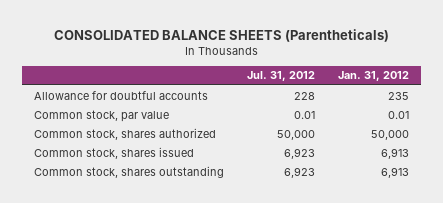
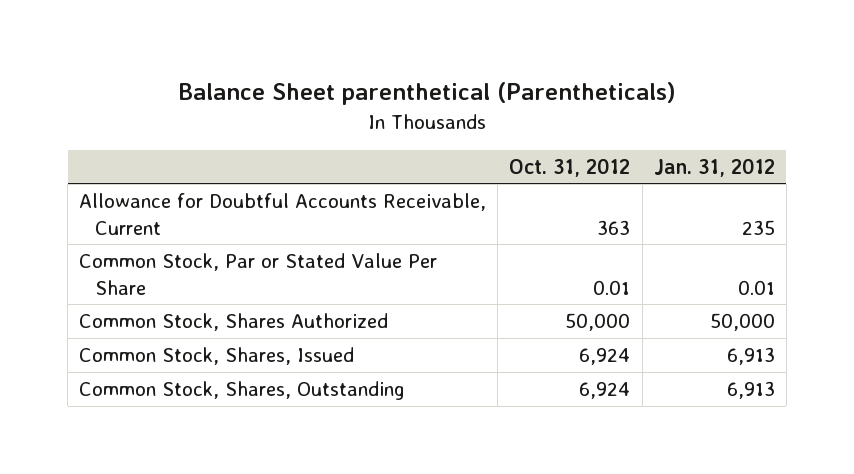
- CONSOLIDATED BALANCE SHEETS (Parentheticals)
+ Balance Sheet parenthetical (Parentheticals)
- | Jul. 31, 2012 | Jan. 31, 2012
+ | Oct. 31, 2012 | Jan. 31, 2012
- Allowance for doubtful accounts | 228 | 235
- Common stock, par value | 0.01 | 0.01
- Common stock, shares authorized | 50,000 | 50,000
- Common stock, shares issued | 6,923 | 6,913
- Common stock, shares outstanding | 6,923 | 6,913
+ Allowance for Doubtful Accounts Receivable, Current | 363 | 235
+ Common Stock, Par or Stated Value Per Share | 0.01 | 0.01
+ Common Stock, Shares Authorized | 50,000 | 50,000
+ Common Stock, Shares, Issued | 6,924 | 6,913
+ Common Stock, Shares, Outstanding | 6,924 | 6,913

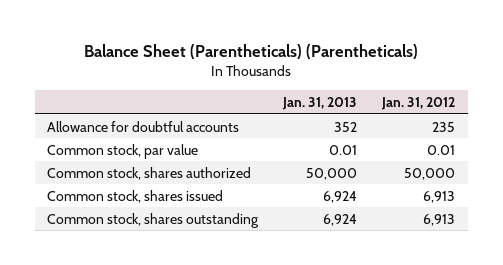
- Balance Sheet parenthetical (Parentheticals)
+ Balance Sheet (Parentheticals) (Parentheticals)
- | Oct. 31, 2012 | Jan. 31, 2012
+ | Jan. 31, 2013 | Jan. 31, 2012
- Allowance for Doubtful Accounts Receivable, Current | 363 | 235
- Common Stock, Par or Stated Value Per Share | 0.01 | 0.01
- Common Stock, Shares Authorized | 50,000 | 50,000
- Common Stock, Shares, Issued | 6,924 | 6,913
- Common Stock, Shares, Outstanding | 6,924 | 6,913
+ Allowance for doubtful accounts | 352 | 235
+ Common stock, par value | 0.01 | 0.01
+ Common stock, shares authorized | 50,000 | 50,000
+ Common stock, shares issued | 6,924 | 6,913
+ Common stock, shares outstanding | 6,924 | 6,913

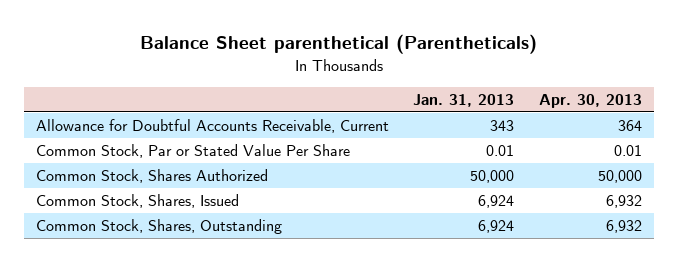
- Balance Sheet (Parentheticals) (Parentheticals)
+ Balance Sheet parenthetical (Parentheticals)
- | Jan. 31, 2013 | Jan. 31, 2012
+ | Jan. 31, 2013 | Apr. 30, 2013
- Allowance for doubtful accounts | 352 | 235
- Common stock, par value | 0.01 | 0.01
- Common stock, shares authorized | 50,000 | 50,000
- Common stock, shares issued | 6,924 | 6,913
- Common stock, shares outstanding | 6,924 | 6,913
+ Allowance for Doubtful Accounts Receivable, Current | 343 | 364
+ Common Stock, Par or Stated Value Per Share | 0.01 | 0.01
+ Common Stock, Shares Authorized | 50,000 | 50,000
+ Common Stock, Shares, Issued | 6,924 | 6,932
+ Common Stock, Shares, Outstanding | 6,924 | 6,932

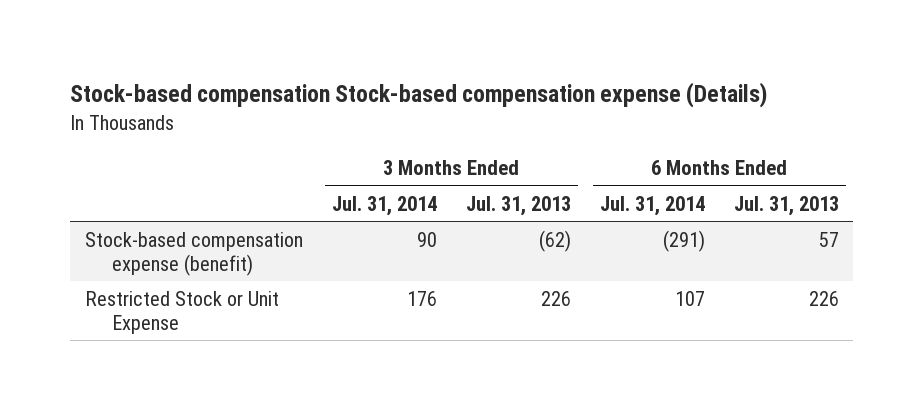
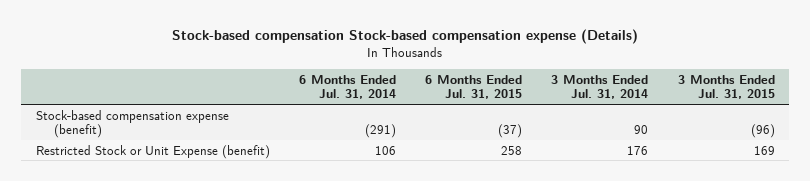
- | 3 Months Ended Jul. 31, 2014 | 3 Months Ended Jul. 31, 2013 | 6 Months Ended Jul. 31, 2014 | 6 Months Ended Jul. 31, 2013
+ | 6 Months Ended Jul. 31, 2014 | 6 Months Ended Jul. 31, 2015 | 3 Months Ended Jul. 31, 2014 | 3 Months Ended Jul. 31, 2015
- Restricted Stock or Unit Expense | 176 | 226 | 107 | 226
+ Restricted Stock or Unit Expense (benefit) | 106 | 258 | 176 | 169

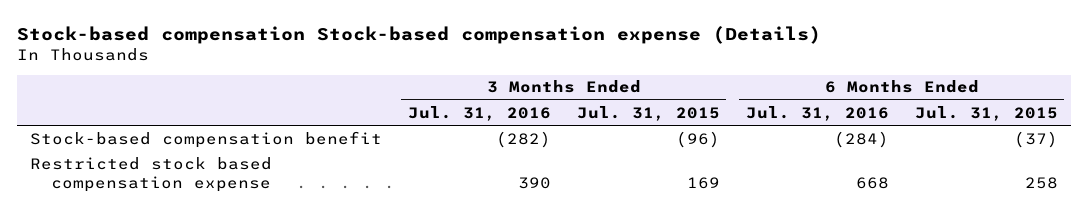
- | 6 Months Ended Jul. 31, 2014 | 6 Months Ended Jul. 31, 2015 | 3 Months Ended Jul. 31, 2014 | 3 Months Ended Jul. 31, 2015
+ | 3 Months Ended Jul. 31, 2016 | 3 Months Ended Jul. 31, 2015 | 6 Months Ended Jul. 31, 2016 | 6 Months Ended Jul. 31, 2015
- Stock-based compensation expense (benefit) | (291) | (37) | 90 | (96)
- Restricted Stock or Unit Expense (benefit) | 106 | 258 | 176 | 169
+ Stock-based compensation benefit | (282) | (96) | (284) | (37)
+ Restricted stock based compensation expense | 390 | 169 | 668 | 258

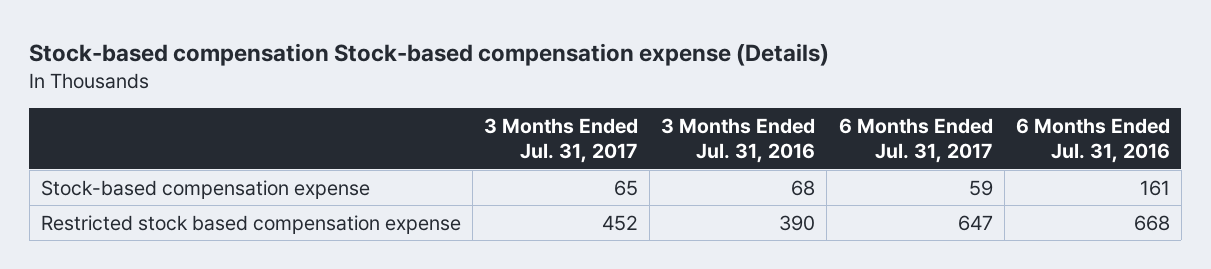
- | 3 Months Ended Jul. 31, 2016 | 3 Months Ended Jul. 31, 2015 | 6 Months Ended Jul. 31, 2016 | 6 Months Ended Jul. 31, 2015
+ | 3 Months Ended Jul. 31, 2017 | 3 Months Ended Jul. 31, 2016 | 6 Months Ended Jul. 31, 2017 | 6 Months Ended Jul. 31, 2016
- Stock-based compensation benefit | (282) | (96) | (284) | (37)
+ Stock-based compensation expense | 65 | 68 | 59 | 161

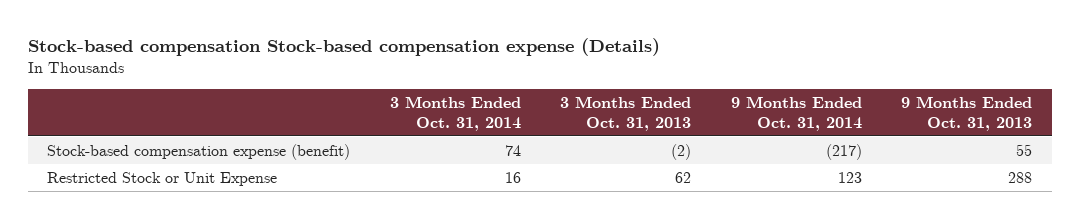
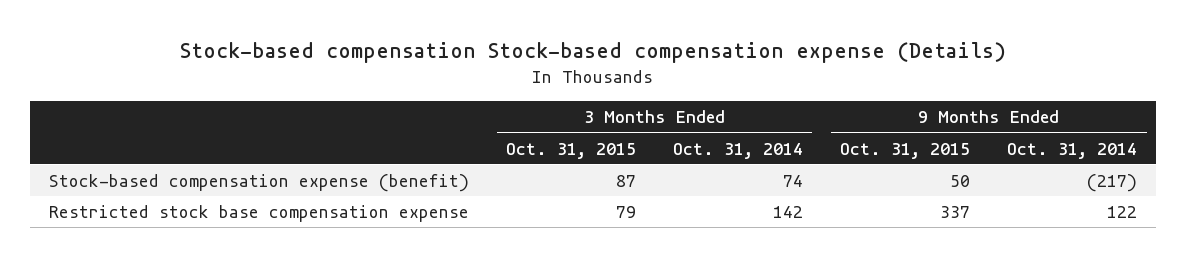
- | 3 Months Ended Oct. 31, 2014 | 3 Months Ended Oct. 31, 2013 | 9 Months Ended Oct. 31, 2014 | 9 Months Ended Oct. 31, 2013
+ | 3 Months Ended Oct. 31, 2015 | 3 Months Ended Oct. 31, 2014 | 9 Months Ended Oct. 31, 2015 | 9 Months Ended Oct. 31, 2014
- Restricted Stock or Unit Expense | 16 | 62 | 123 | 288
+ Restricted stock base compensation expense | 79 | 142 | 337 | 122

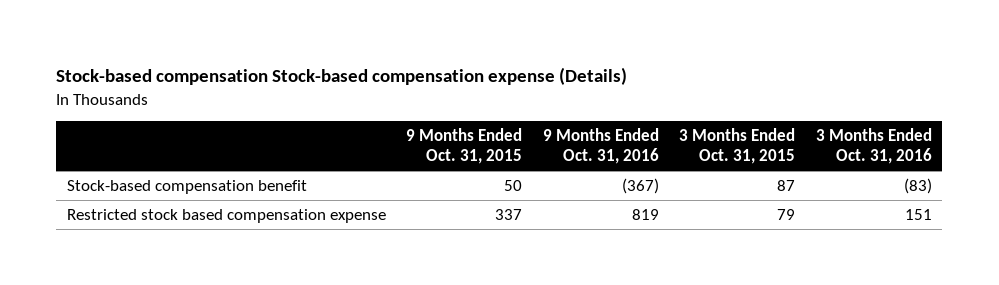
- | 3 Months Ended Oct. 31, 2015 | 3 Months Ended Oct. 31, 2014 | 9 Months Ended Oct. 31, 2015 | 9 Months Ended Oct. 31, 2014
+ | 9 Months Ended Oct. 31, 2015 | 9 Months Ended Oct. 31, 2016 | 3 Months Ended Oct. 31, 2015 | 3 Months Ended Oct. 31, 2016
- Stock-based compensation expense (benefit) | 87 | 74 | 50 | (217)
- Restricted stock base compensation expense | 79 | 142 | 337 | 122
+ Stock-based compensation benefit | 50 | (367) | 87 | (83)
+ Restricted stock based compensation expense | 337 | 819 | 79 | 151

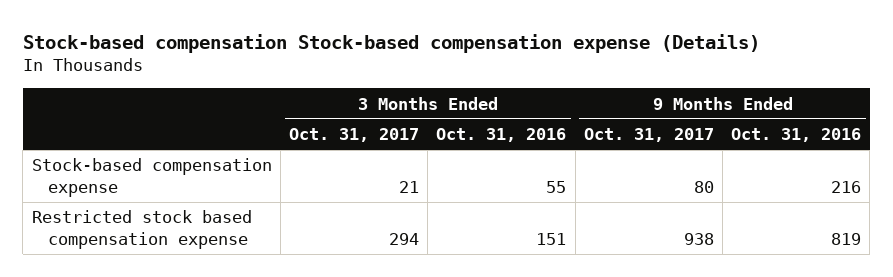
- | 9 Months Ended Oct. 31, 2015 | 9 Months Ended Oct. 31, 2016 | 3 Months Ended Oct. 31, 2015 | 3 Months Ended Oct. 31, 2016
+ | 3 Months Ended Oct. 31, 2017 | 3 Months Ended Oct. 31, 2016 | 9 Months Ended Oct. 31, 2017 | 9 Months Ended Oct. 31, 2016
- Stock-based compensation benefit | 50 | (367) | 87 | (83)
+ Stock-based compensation expense | 21 | 55 | 80 | 216

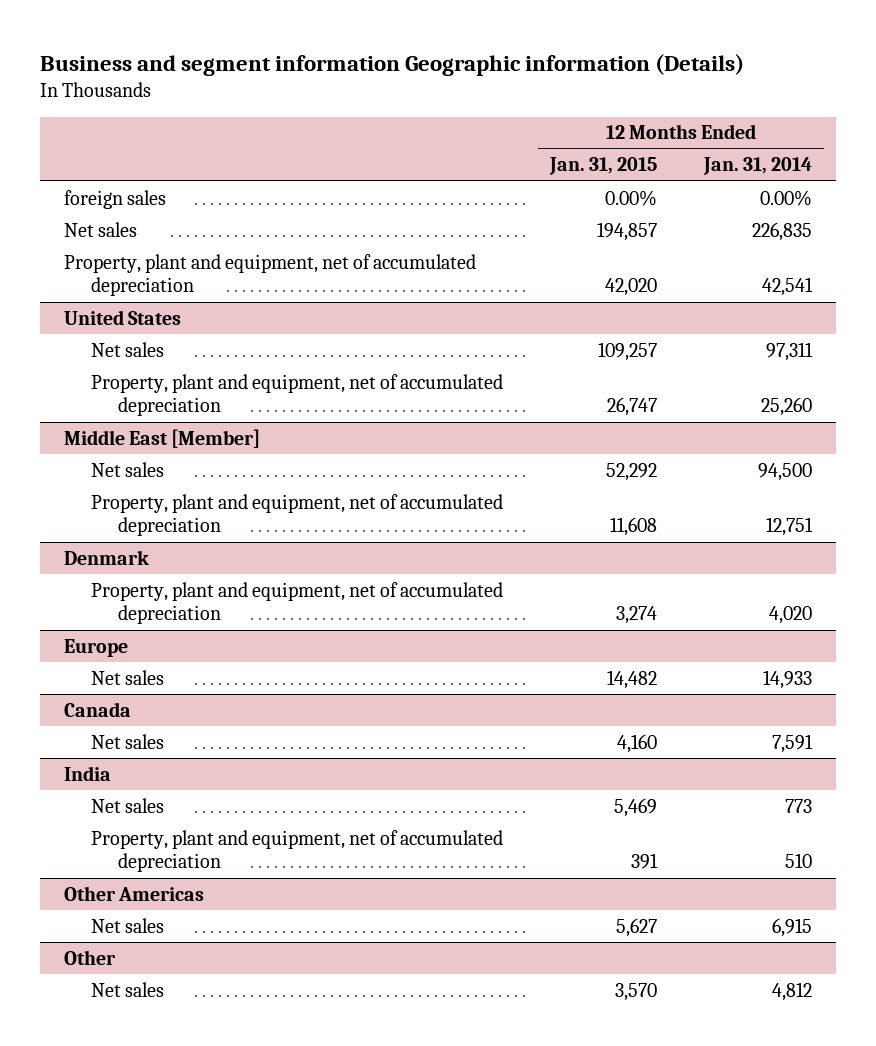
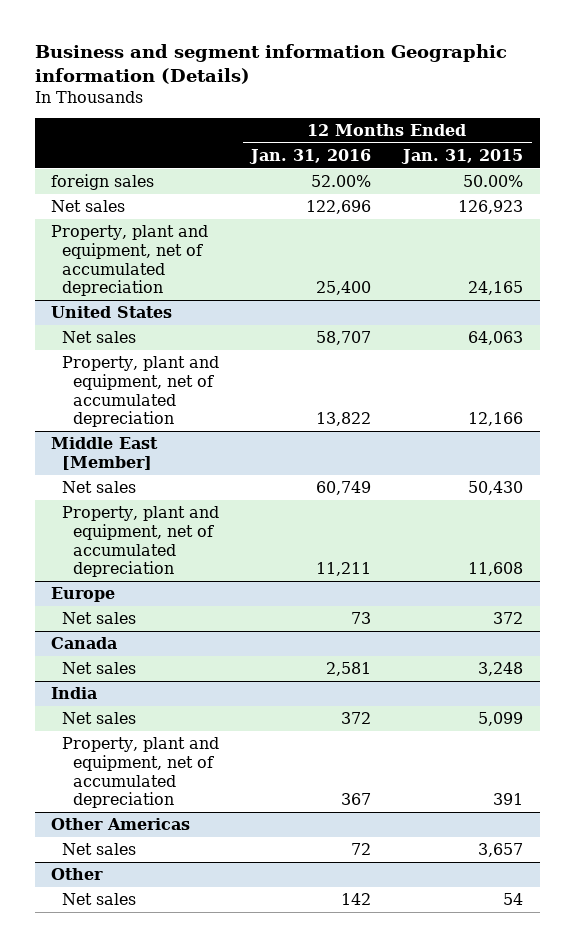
- | 12 Months Ended Jan. 31, 2015 | 12 Months Ended Jan. 31, 2014
+ | 12 Months Ended Jan. 31, 2016 | 12 Months Ended Jan. 31, 2015
- foreign sales | 0.00% | 0.00%
- Net sales | 194,857 | 226,835
- Property, plant and equipment, net of accumulated depreciation | 42,020 | 42,541
+ foreign sales | 52.00% | 50.00%
+ Net sales | 122,696 | 126,923
+ Property, plant and equipment, net of accumulated depreciation | 25,400 | 24,165
@ United States
- Net sales | 109,257 | 97,311
- Property, plant and equipment, net of accumulated depreciation | 26,747 | 25,260
+ Net sales | 58,707 | 64,063
+ Property, plant and equipment, net of accumulated depreciation | 13,822 | 12,166
@ Middle East [Member]
- Net sales | 52,292 | 94,500
+ Net sales | 60,749 | 50,430
- Denmark
- Property, plant and equipment, net of accumulated depreciation | 3,274 | 4,020
@ Europe
- Net sales | 14,482 | 14,933
+ Net sales | 73 | 372
@ Canada
- Net sales | 4,160 | 7,591
+ Net sales | 2,581 | 3,248
@ India
- Net sales | 5,469 | 773
+ Net sales | 372 | 5,099
@ Other Americas
- Net sales | 5,627 | 6,915
+ Net sales | 72 | 3,657
@ Other
- Net sales | 3,570 | 4,812
+ Net sales | 142 | 54

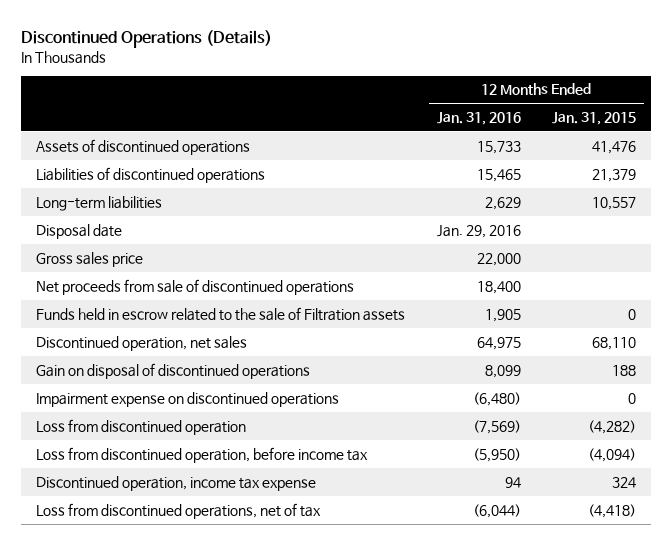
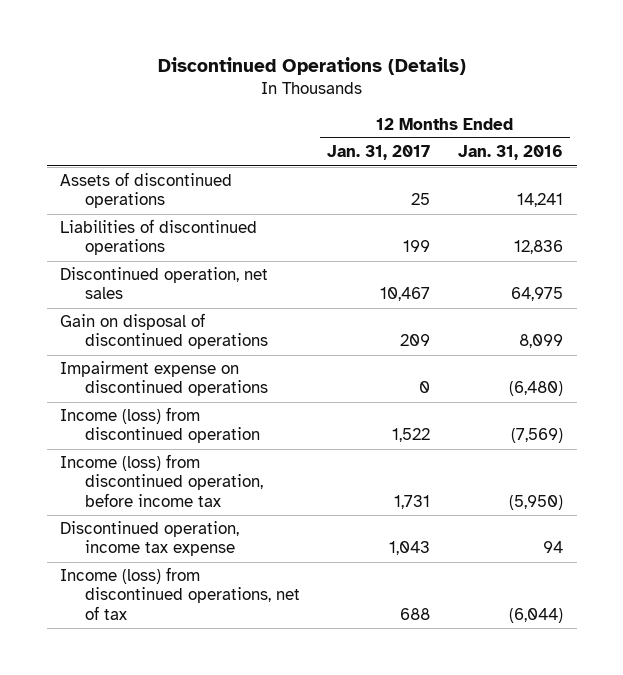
- | 12 Months Ended Jan. 31, 2016 | 12 Months Ended Jan. 31, 2015
+ | 12 Months Ended Jan. 31, 2017 | 12 Months Ended Jan. 31, 2016
- Assets of discontinued operations | 15,733 | 41,476
- Liabilities of discontinued operations | 15,465 | 21,379
- Long-term liabilities | 2,629 | 10,557
- Disposal date | Jan. 29, 2016 |
- Gross sales price | 22,000 |
- Net proceeds from sale of discontinued operations | 18,400 |
- Funds held in escrow related to the sale of Filtration assets | 1,905 | 0
+ Assets of discontinued operations | 25 | 14,241
+ Liabilities of discontinued operations | 199 | 12,836
- Loss from discontinued operation | (7,569) | (4,282)
- Loss from discontinued operation, before income tax | (5,950) | (4,094)
+ Income (loss) from discontinued operation | 1,522 | (7,569)
+ Income (loss) from discontinued operation, before income tax | 1,731 | (5,950)
- Loss from discontinued operations, net of tax | (6,044) | (4,418)
+ Income (loss) from discontinued operations, net of tax | 688 | (6,044)

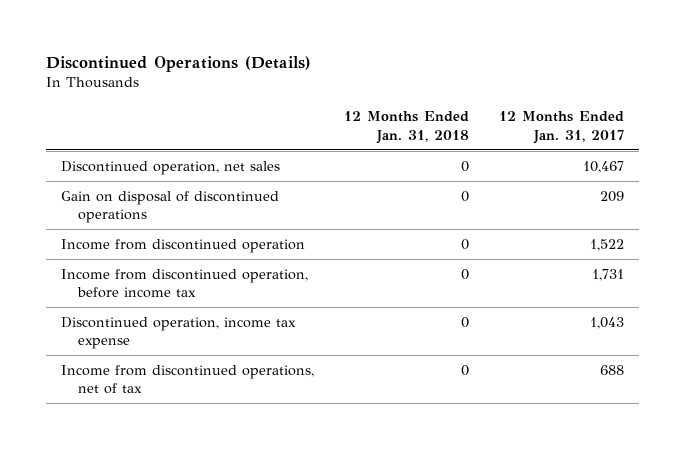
- | 12 Months Ended Jan. 31, 2017 | 12 Months Ended Jan. 31, 2016
+ | 12 Months Ended Jan. 31, 2018 | 12 Months Ended Jan. 31, 2017
- Assets of discontinued operations | 25 | 14,241
- Liabilities of discontinued operations | 199 | 12,836
- Impairment expense on discontinued operations | 0 | (6,480)
- Income (loss) from discontinued operation | 1,522 | (7,569)
- Income (loss) from discontinued operation, before income tax | 1,731 | (5,950)
+ Income from discontinued operation | 0 | 1,522
+ Income from discontinued operation, before income tax | 0 | 1,731
- Income (loss) from discontinued operations, net of tax | 688 | (6,044)
+ Income from discontinued operations, net of tax | 0 | 688

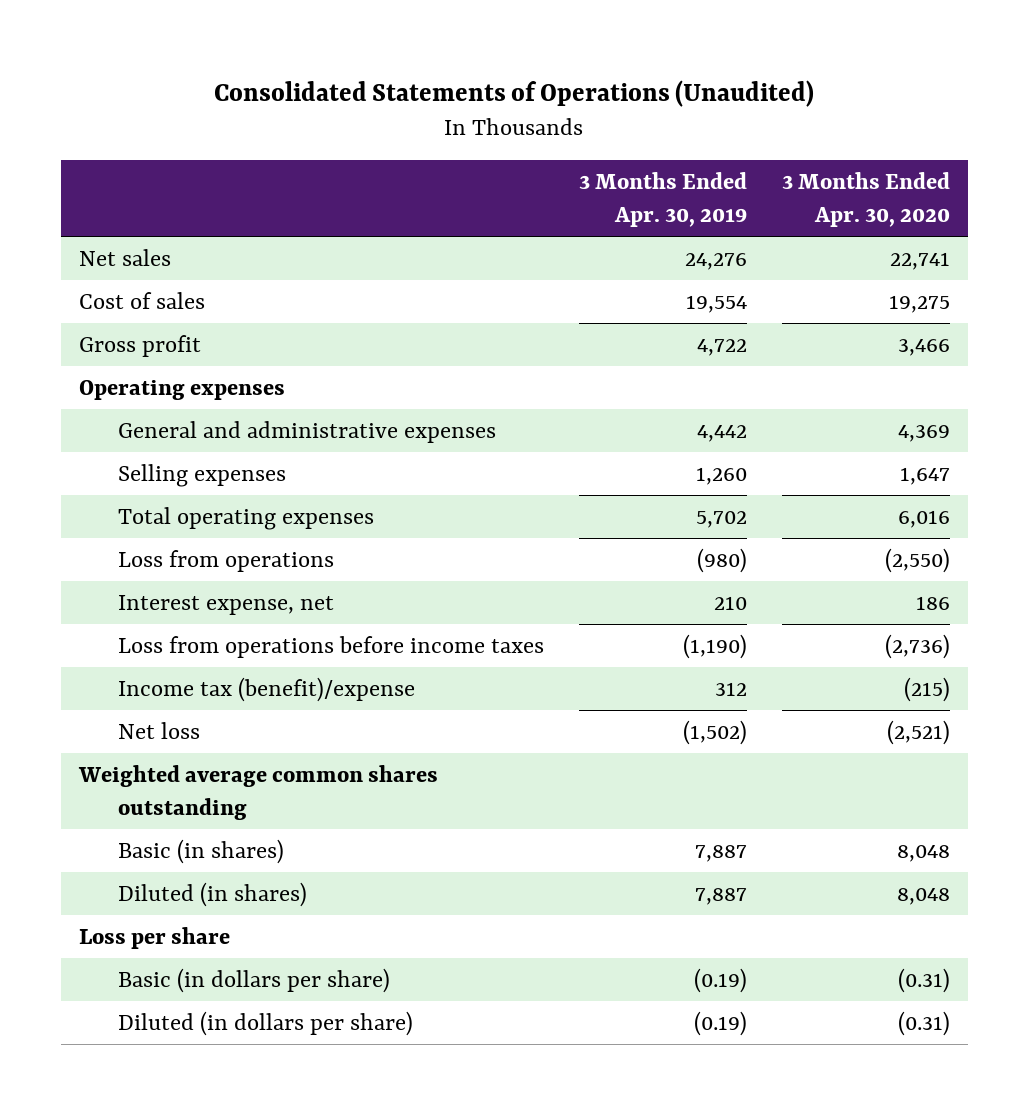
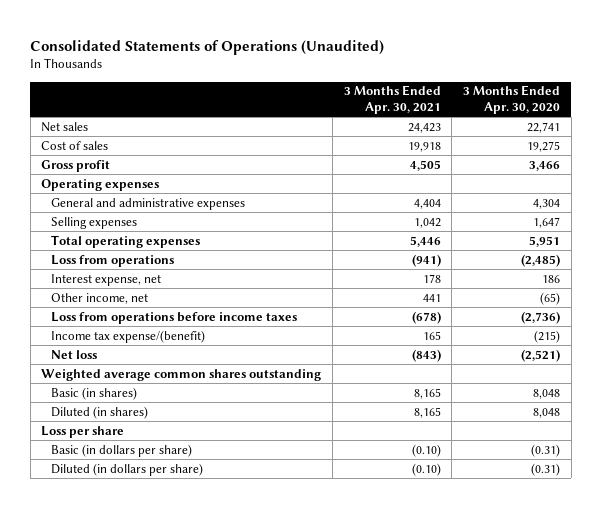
- | 3 Months Ended Apr. 30, 2019 | 3 Months Ended Apr. 30, 2020
+ | 3 Months Ended Apr. 30, 2021 | 3 Months Ended Apr. 30, 2020
- General and administrative expenses | 4,442 | 4,369
+ General and administrative expenses | 4,404 | 4,304
- Total operating expenses | 5,702 | 6,016
- Loss from operations | (980) | (2,550)
+ Total operating expenses | 5,446 | 5,951
+ Loss from operations | (941) | (2,485)
+ Other income, net | 441 | (65)
- Income tax (benefit)/expense | 312 | (215)
+ Income tax expense/(benefit) | 165 | (215)

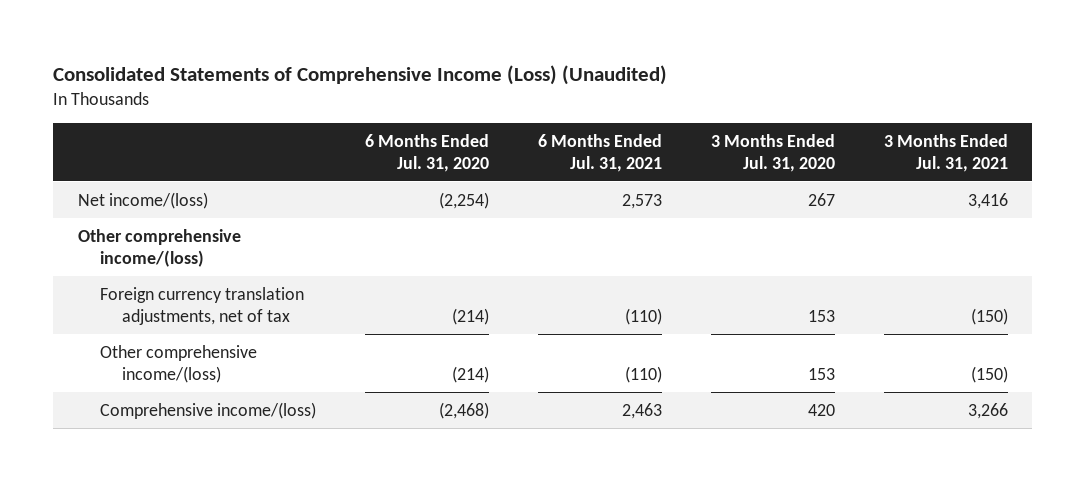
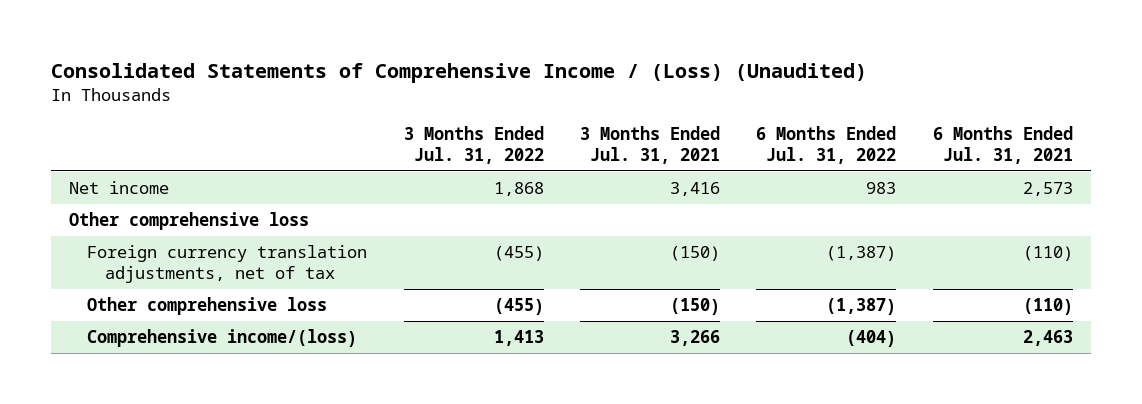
- Consolidated Statements of Comprehensive Income (Loss) (Unaudited)
+ Consolidated Statements of Comprehensive Income / (Loss) (Unaudited)
- | 6 Months Ended Jul. 31, 2020 | 6 Months Ended Jul. 31, 2021 | 3 Months Ended Jul. 31, 2020 | 3 Months Ended Jul. 31, 2021
+ | 3 Months Ended Jul. 31, 2022 | 3 Months Ended Jul. 31, 2021 | 6 Months Ended Jul. 31, 2022 | 6 Months Ended Jul. 31, 2021
- Net income/(loss) | (2,254) | 2,573 | 267 | 3,416
- Other comprehensive income/(loss)
+ Net income | 1,868 | 3,416 | 983 | 2,573
+ Other comprehensive loss
- Other comprehensive income/(loss) | (214) | (110) | 153 | (150)
+ Other comprehensive loss | (455) | (150) | (1,387) | (110)

